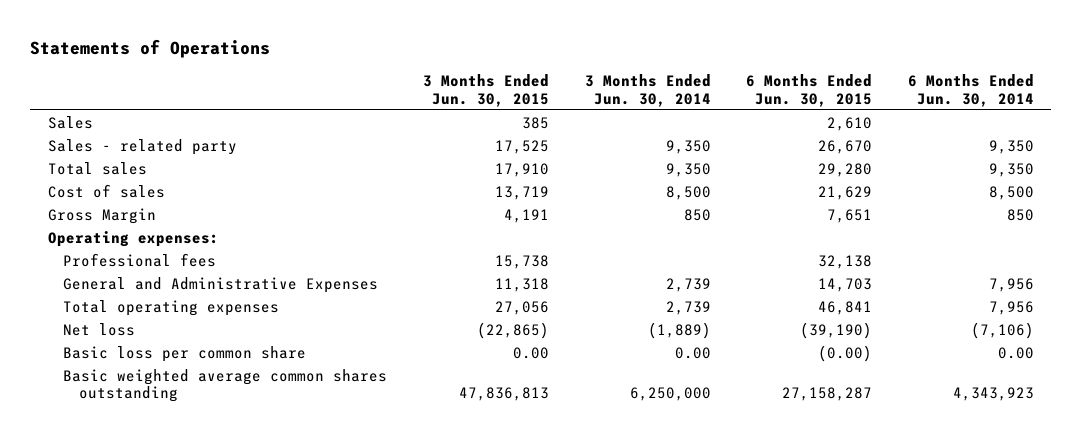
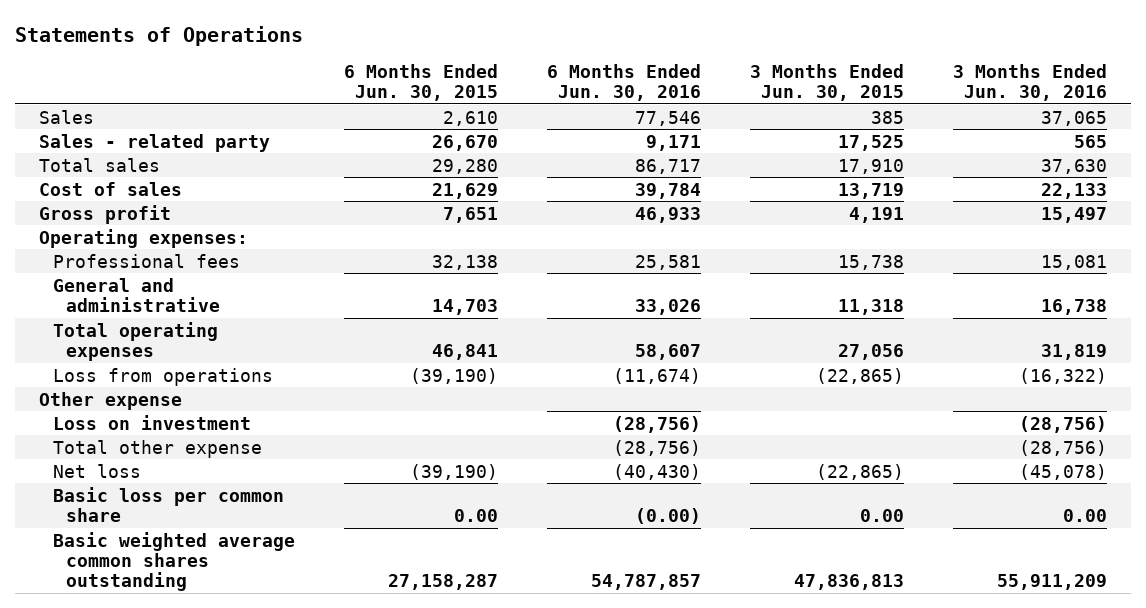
- | 3 Months Ended Jun. 30, 2015 | 3 Months Ended Jun. 30, 2014 | 6 Months Ended Jun. 30, 2015 | 6 Months Ended Jun. 30, 2014
+ | 6 Months Ended Jun. 30, 2015 | 6 Months Ended Jun. 30, 2016 | 3 Months Ended Jun. 30, 2015 | 3 Months Ended Jun. 30, 2016
- Gross Margin | 4,191 | 850 | 7,651 | 850
+ Gross profit | 7,651 | 46,933 | 4,191 | 15,497
- General and Administrative Expenses | 11,318 | 2,739 | 14,703 | 7,956
+ General and administrative | 14,703 | 33,026 | 11,318 | 16,738
+ Loss from operations | (39,190) | (11,674) | (22,865) | (16,322)
+ Other expense
+ Loss on investment | | (28,756) | | (28,756)
+ Total other expense | | (28,756) | | (28,756)
- Basic loss per common share | 0.00 | 0.00 | (0.00) | 0.00
+ Basic loss per common share | 0.00 | (0.00) | 0.00 | 0.00

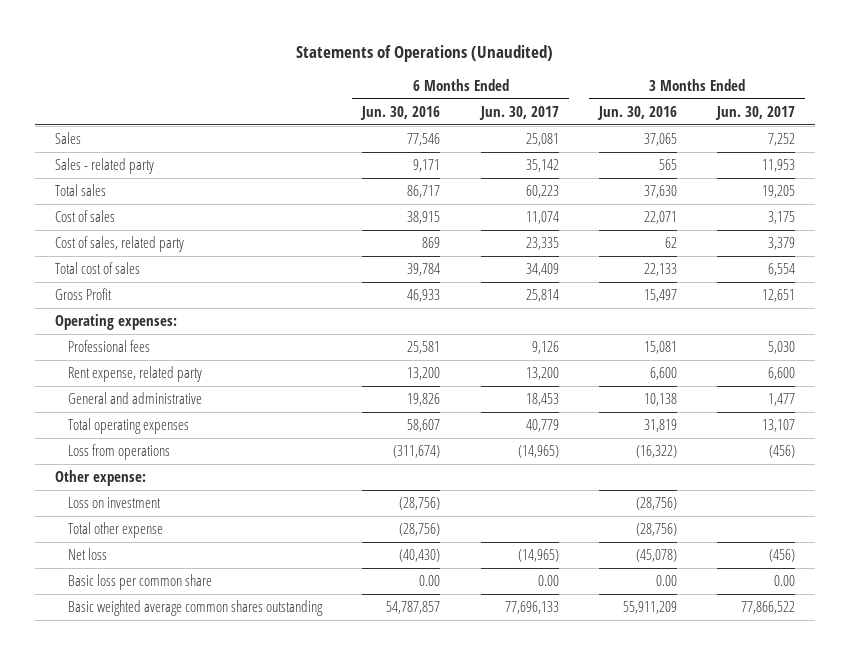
- Statements of Operations
+ Statements of Operations (Unaudited)
- | 6 Months Ended Jun. 30, 2015 | 6 Months Ended Jun. 30, 2016 | 3 Months Ended Jun. 30, 2015 | 3 Months Ended Jun. 30, 2016
+ | 6 Months Ended Jun. 30, 2016 | 6 Months Ended Jun. 30, 2017 | 3 Months Ended Jun. 30, 2016 | 3 Months Ended Jun. 30, 2017
- Cost of sales | 21,629 | 39,784 | 13,719 | 22,133
- Gross profit | 7,651 | 46,933 | 4,191 | 15,497
+ Cost of sales | 38,915 | 11,074 | 22,071 | 3,175
+ Cost of sales, related party | 869 | 23,335 | 62 | 3,379
+ Total cost of sales | 39,784 | 34,409 | 22,133 | 6,554
+ Gross Profit | 46,933 | 25,814 | 15,497 | 12,651
- General and administrative | 14,703 | 33,026 | 11,318 | 16,738
+ Rent expense, related party | 13,200 | 13,200 | 6,600 | 6,600
+ General and administrative | 19,826 | 18,453 | 10,138 | 1,477
- Loss from operations | (39,190) | (11,674) | (22,865) | (16,322)
- Other expense
+ Loss from operations | (311,674) | (14,965) | (16,322) | (456)
+ Other expense:
- Basic loss per common share | 0.00 | (0.00) | 0.00 | 0.00
+ Basic loss per common share | 0.00 | 0.00 | 0.00 | 0.00

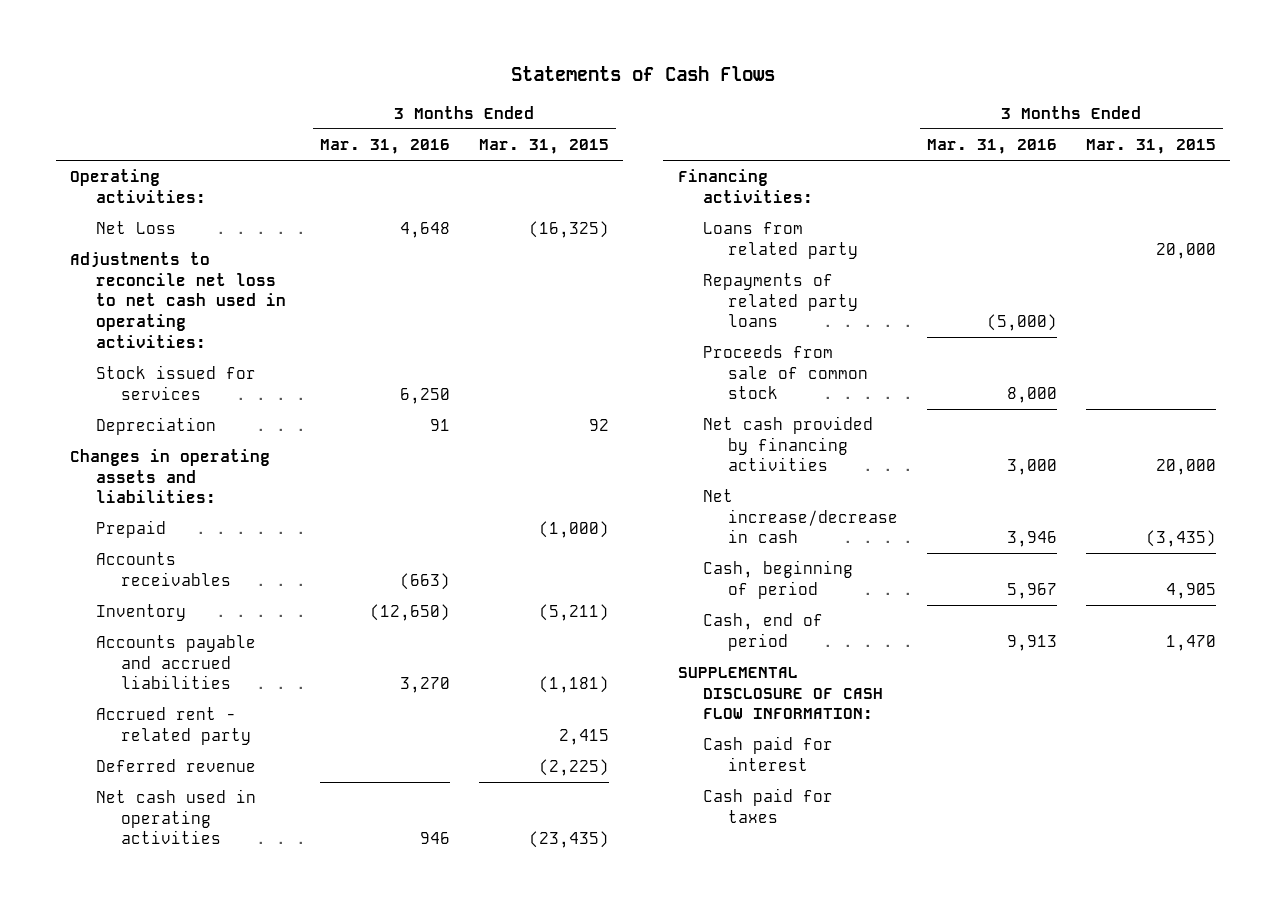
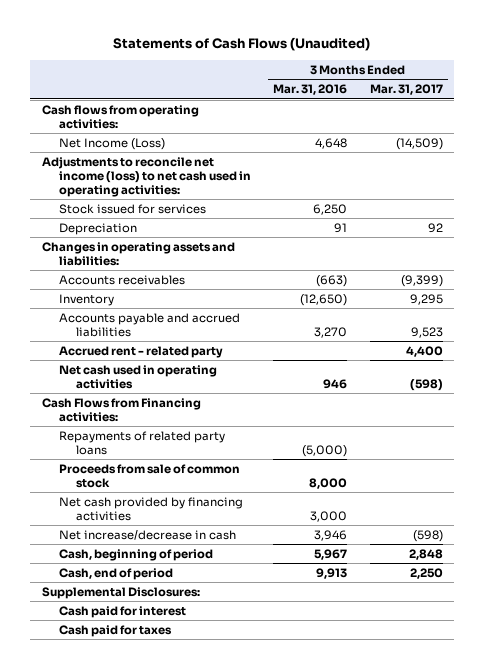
- Statements of Cash Flows
+ Statements of Cash Flows (Unaudited)
- | 3 Months Ended Mar. 31, 2016 | 3 Months Ended Mar. 31, 2015
+ | 3 Months Ended Mar. 31, 2016 | 3 Months Ended Mar. 31, 2017
- Operating activities:
- Net Loss | 4,648 | (16,325)
- Adjustments to reconcile net loss to net cash used in operating activities:
+ Cash flows from operating activities:
+ Net Income (Loss) | 4,648 | (14,509)
+ Adjustments to reconcile net income (loss) to net cash used in operating activities:
- Prepaid | | (1,000)
- Deferred revenue | | (2,225)
- Financing activities:
- Loans from related party | | 20,000
+ Cash Flows from Financing activities:
- SUPPLEMENTAL DISCLOSURE OF CASH FLOW INFORMATION:
+ Supplemental Disclosures:

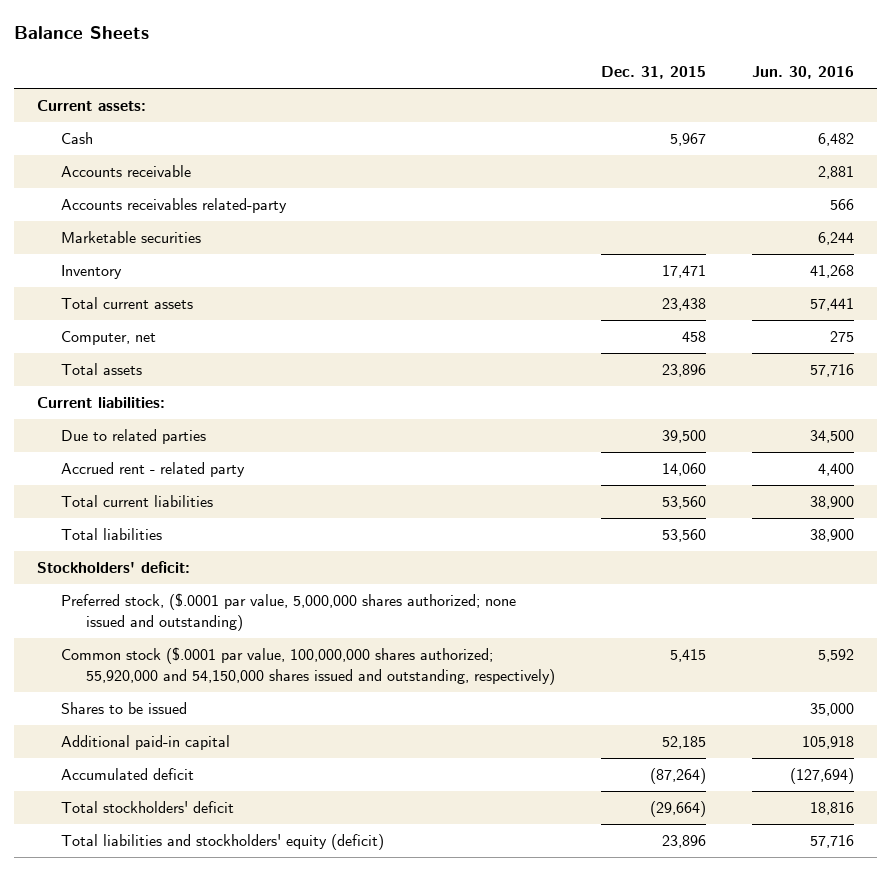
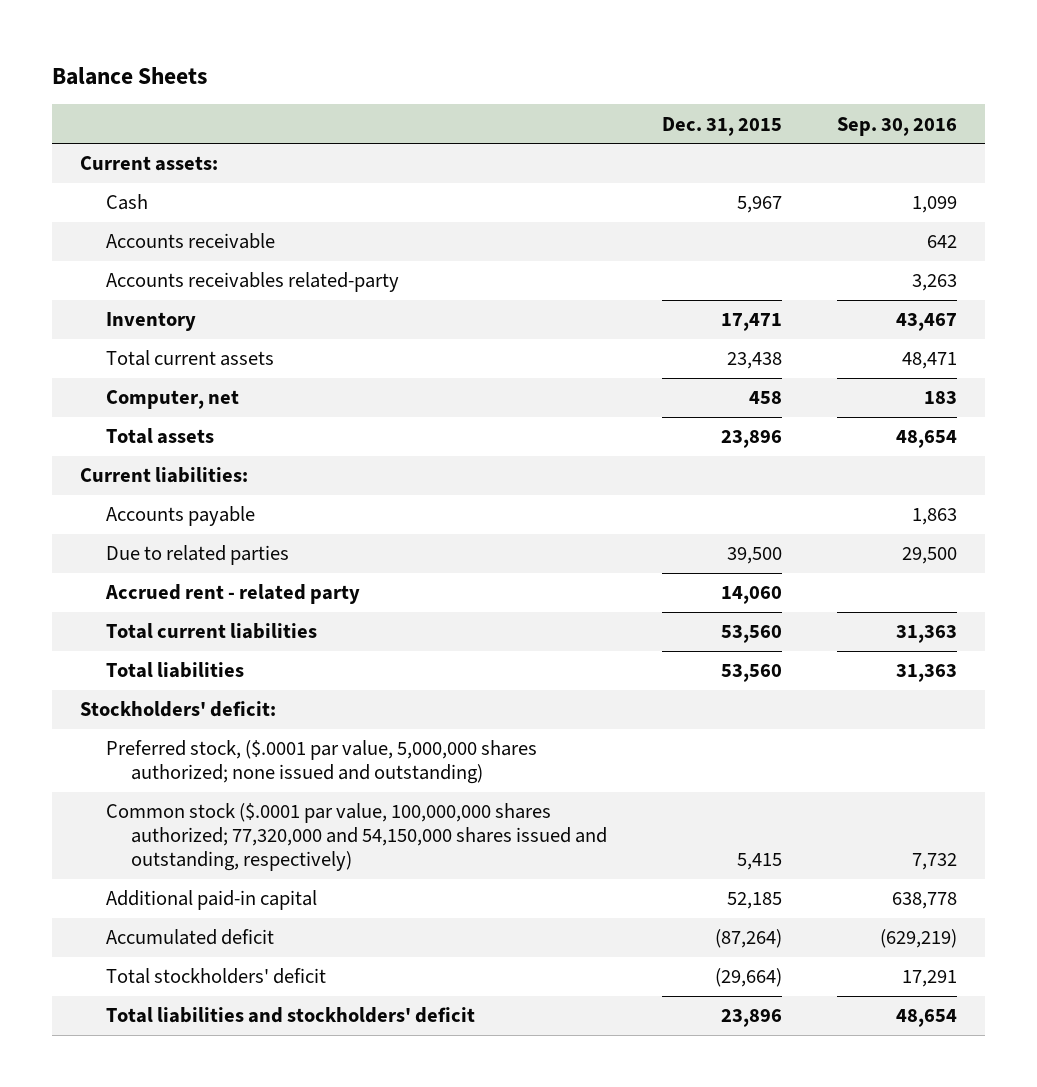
- | Dec. 31, 2015 | Jun. 30, 2016
+ | Dec. 31, 2015 | Sep. 30, 2016
- Marketable securities | | 6,244
+ Accounts payable | | 1,863
- Common stock ($.0001 par value, 100,000,000 shares authorized; 55,920,000 and 54,150,000 shares issued and outstanding, respectively) | 5,415 | 5,592
- Shares to be issued | | 35,000
+ Common stock ($.0001 par value, 100,000,000 shares authorized; 77,320,000 and 54,150,000 shares issued and outstanding, respectively) | 5,415 | 7,732
- Total liabilities and stockholders' equity (deficit) | 23,896 | 57,716
+ Total liabilities and stockholders' deficit | 23,896 | 48,654

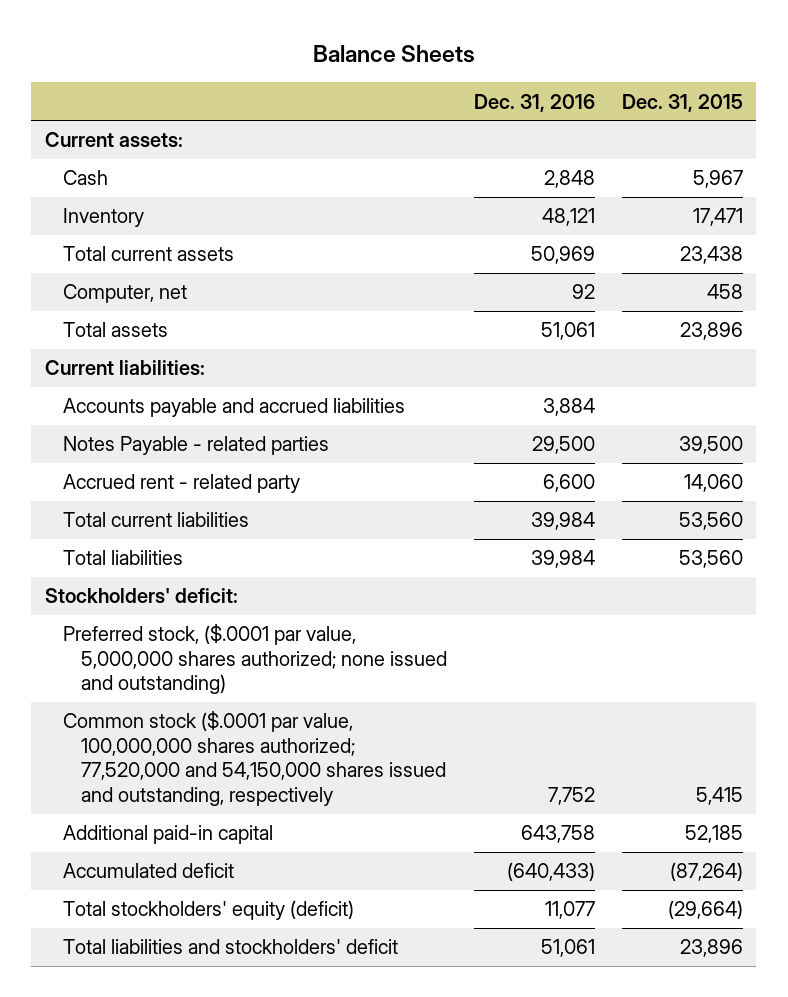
- | Dec. 31, 2015 | Sep. 30, 2016
+ | Dec. 31, 2016 | Dec. 31, 2015
- Accounts receivable | | 642
- Accounts receivables related-party | | 3,263
- Accounts payable | | 1,863
- Due to related parties | 39,500 | 29,500
+ Accounts payable and accrued liabilities | 3,884 |
+ Notes Payable - related parties | 29,500 | 39,500
- Common stock ($.0001 par value, 100,000,000 shares authorized; 77,320,000 and 54,150,000 shares issued and outstanding, respectively) | 5,415 | 7,732
+ Common stock ($.0001 par value, 100,000,000 shares authorized; 77,520,000 and 54,150,000 shares issued and outstanding, respectively | 7,752 | 5,415
- Total stockholders' deficit | (29,664) | 17,291
+ Total stockholders' equity (deficit) | 11,077 | (29,664)

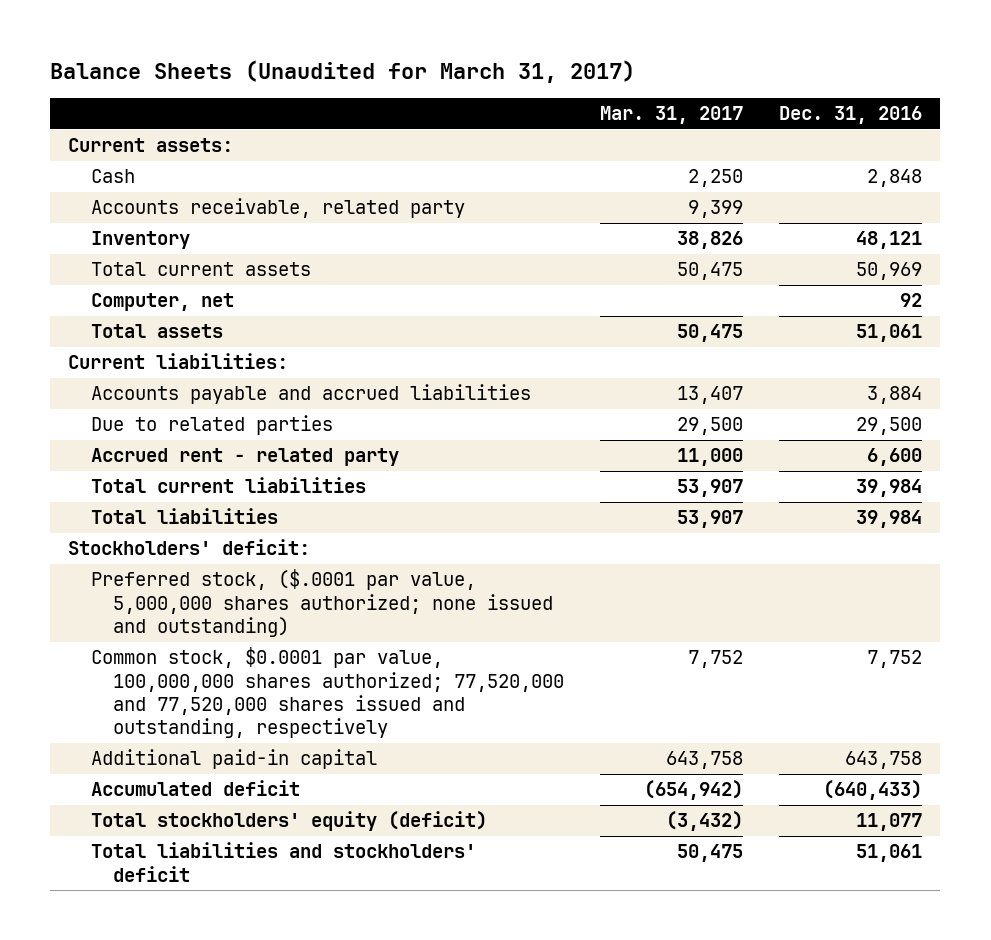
- Balance Sheets
+ Balance Sheets (Unaudited for March 31, 2017)
- | Dec. 31, 2016 | Dec. 31, 2015
+ | Mar. 31, 2017 | Dec. 31, 2016
+ Accounts receivable, related party | 9,399 |
- Notes Payable - related parties | 29,500 | 39,500
+ Due to related parties | 29,500 | 29,500
- Common stock ($.0001 par value, 100,000,000 shares authorized; 77,520,000 and 54,150,000 shares issued and outstanding, respectively | 7,752 | 5,415
+ Common stock, $0.0001 par value, 100,000,000 shares authorized; 77,520,000 and 77,520,000 shares issued and outstanding, respectively | 7,752 | 7,752

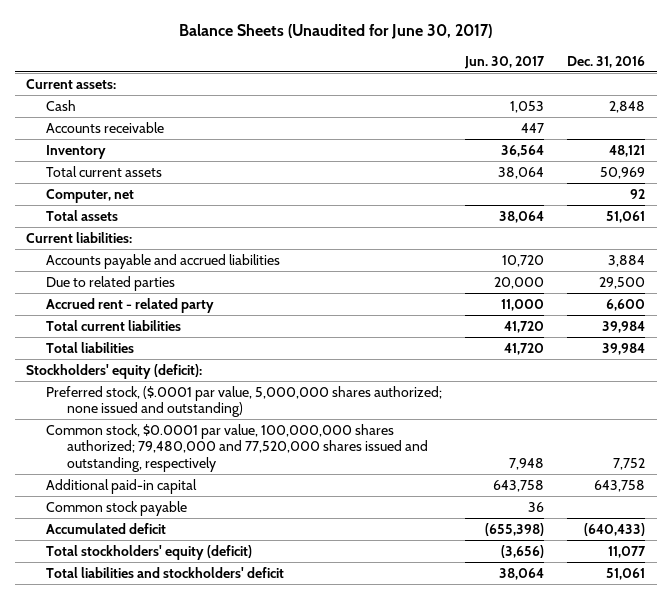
- Balance Sheets (Unaudited for March 31, 2017)
+ Balance Sheets (Unaudited for June 30, 2017)
- | Mar. 31, 2017 | Dec. 31, 2016
+ | Jun. 30, 2017 | Dec. 31, 2016
- Accounts receivable, related party | 9,399 |
+ Accounts receivable | 447 |
- Stockholders' deficit:
+ Stockholders' equity (deficit):
- Common stock, $0.0001 par value, 100,000,000 shares authorized; 77,520,000 and 77,520,000 shares issued and outstanding, respectively | 7,752 | 7,752
+ Common stock, $0.0001 par value, 100,000,000 shares authorized; 79,480,000 and 77,520,000 shares issued and outstanding, respectively | 7,948 | 7,752
+ Common stock payable | 36 |

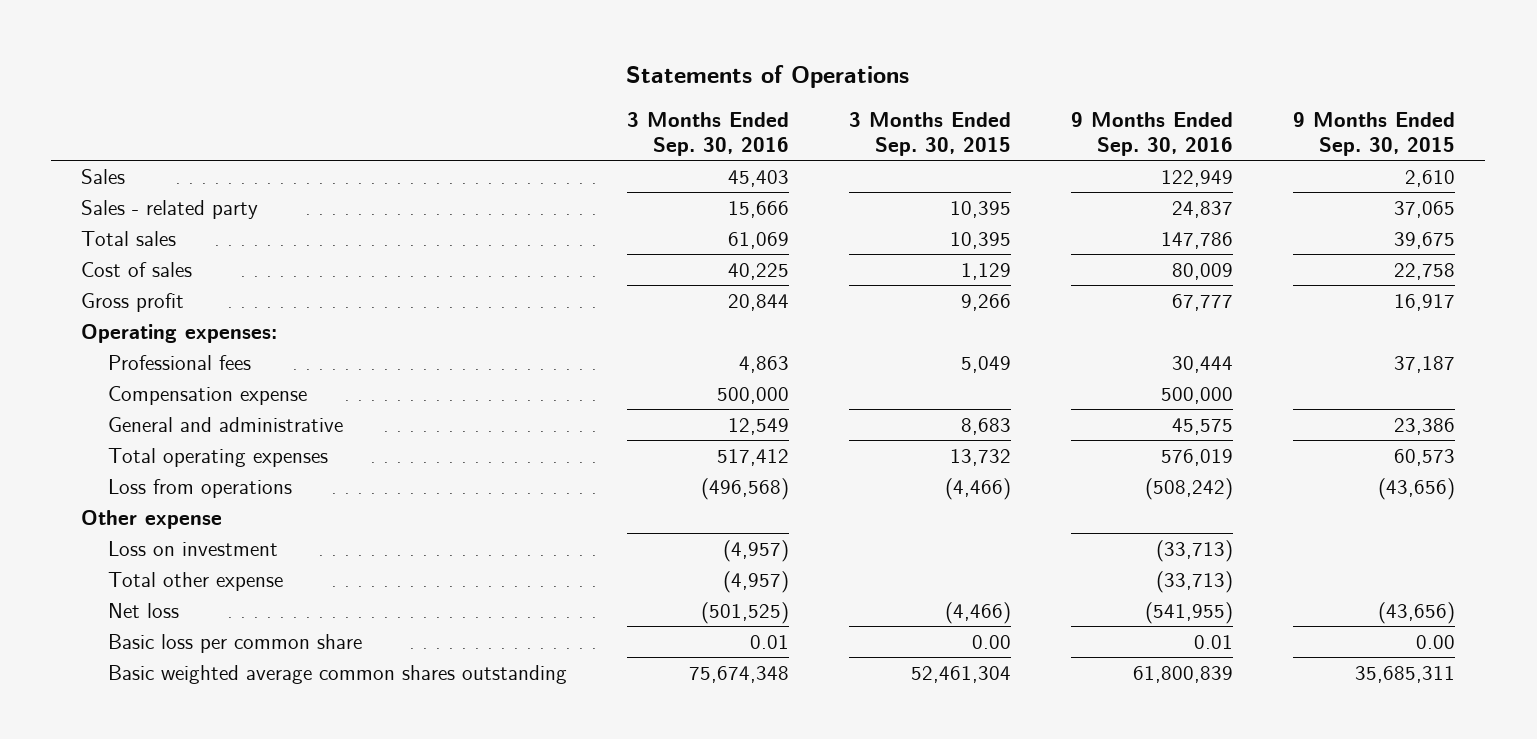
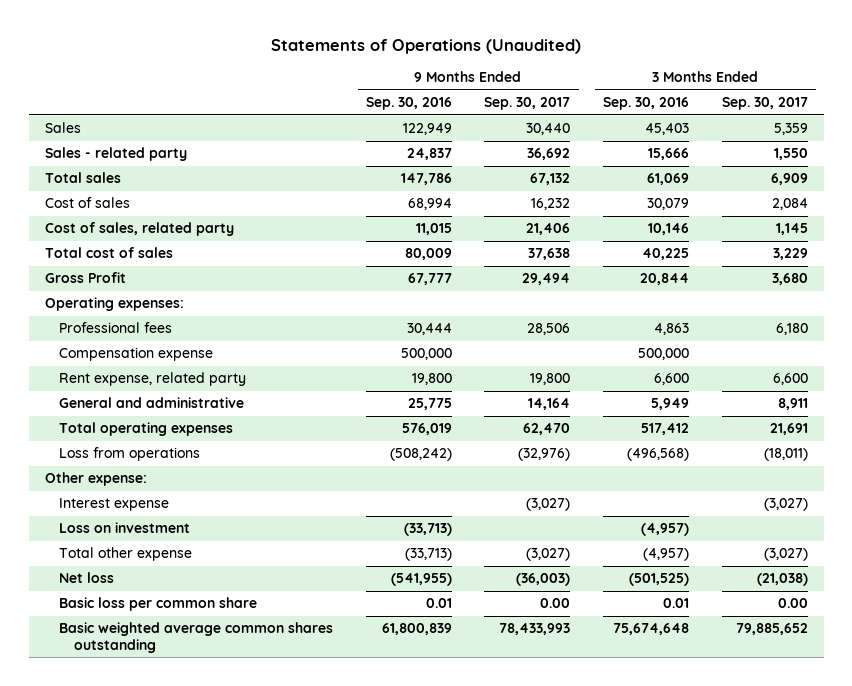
- Statements of Operations
+ Statements of Operations (Unaudited)
- | 3 Months Ended Sep. 30, 2016 | 3 Months Ended Sep. 30, 2015 | 9 Months Ended Sep. 30, 2016 | 9 Months Ended Sep. 30, 2015
+ | 9 Months Ended Sep. 30, 2016 | 9 Months Ended Sep. 30, 2017 | 3 Months Ended Sep. 30, 2016 | 3 Months Ended Sep. 30, 2017
- Cost of sales | 40,225 | 1,129 | 80,009 | 22,758
- Gross profit | 20,844 | 9,266 | 67,777 | 16,917
+ Cost of sales | 68,994 | 16,232 | 30,079 | 2,084
+ Cost of sales, related party | 11,015 | 21,406 | 10,146 | 1,145
+ Total cost of sales | 80,009 | 37,638 | 40,225 | 3,229
+ Gross Profit | 67,777 | 29,494 | 20,844 | 3,680
- General and administrative | 12,549 | 8,683 | 45,575 | 23,386
+ Rent expense, related party | 19,800 | 19,800 | 6,600 | 6,600
+ General and administrative | 25,775 | 14,164 | 5,949 | 8,911
- Other expense
+ Other expense:
+ Interest expense | | (3,027) | | (3,027)
- Basic weighted average common shares outstanding | 75,674,348 | 52,461,304 | 61,800,839 | 35,685,311
+ Basic weighted average common shares outstanding | 61,800,839 | 78,433,993 | 75,674,648 | 79,885,652

